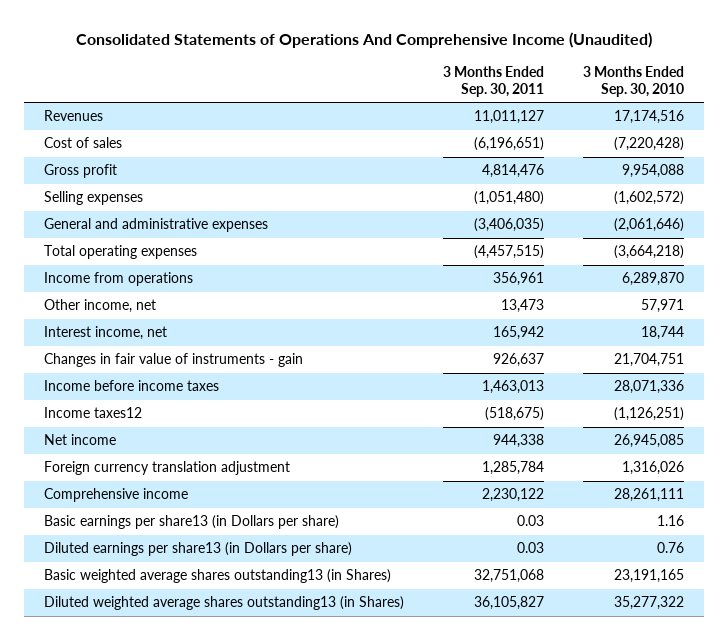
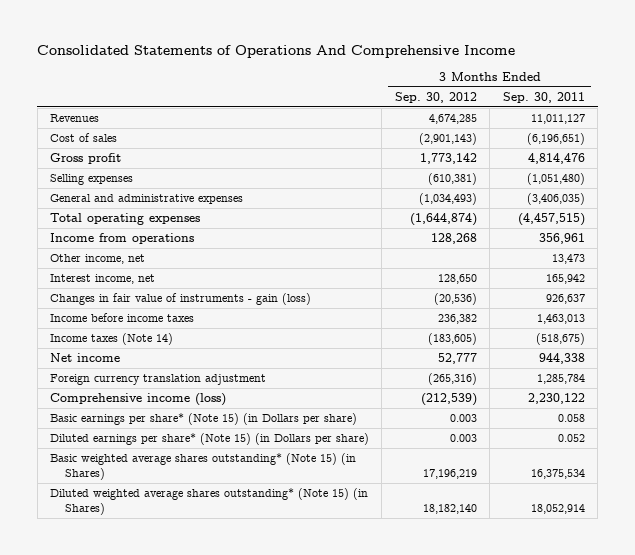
- Consolidated Statements of Operations And Comprehensive Income (Unaudited)
+ Consolidated Statements of Operations And Comprehensive Income
- | 3 Months Ended Sep. 30, 2011 | 3 Months Ended Sep. 30, 2010
+ | 3 Months Ended Sep. 30, 2012 | 3 Months Ended Sep. 30, 2011
- Changes in fair value of instruments - gain | 926,637 | 21,704,751
+ Changes in fair value of instruments - gain (loss) | (20,536) | 926,637
- Income taxes12 | (518,675) | (1,126,251)
+ Income taxes (Note 14) | (183,605) | (518,675)
- Comprehensive income | 2,230,122 | 28,261,111
- Basic earnings per share13 (in Dollars per share) | 0.03 | 1.16
- Diluted earnings per share13 (in Dollars per share) | 0.03 | 0.76
- Basic weighted average shares outstanding13 (in Shares) | 32,751,068 | 23,191,165
- Diluted weighted average shares outstanding13 (in Shares) | 36,105,827 | 35,277,322
+ Comprehensive income (loss) | (212,539) | 2,230,122
+ Basic earnings per share* (Note 15) (in Dollars per share) | 0.003 | 0.058
+ Diluted earnings per share* (Note 15) (in Dollars per share) | 0.003 | 0.052
+ Basic weighted average shares outstanding* (Note 15) (in Shares) | 17,196,219 | 16,375,534
+ Diluted weighted average shares outstanding* (Note 15) (in Shares) | 18,182,140 | 18,052,914

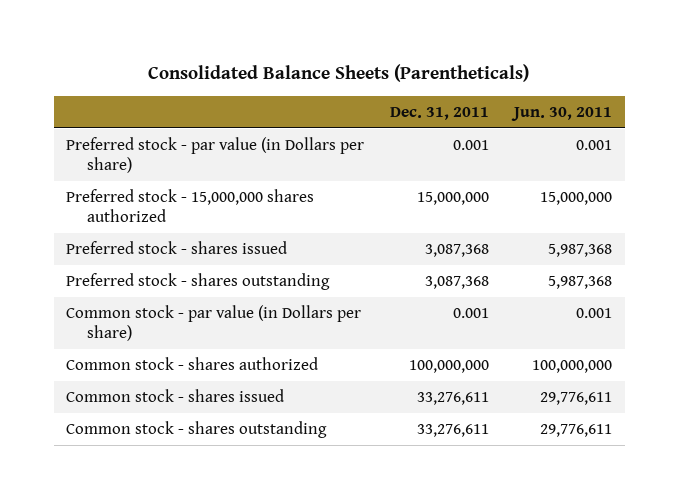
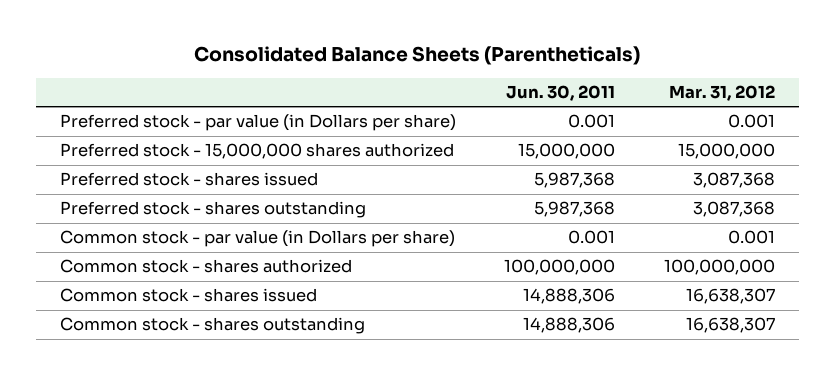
- | Dec. 31, 2011 | Jun. 30, 2011
+ | Jun. 30, 2011 | Mar. 31, 2012
- Common stock - shares issued | 33,276,611 | 29,776,611
- Common stock - shares outstanding | 33,276,611 | 29,776,611
+ Common stock - shares issued | 14,888,306 | 16,638,307
+ Common stock - shares outstanding | 14,888,306 | 16,638,307

